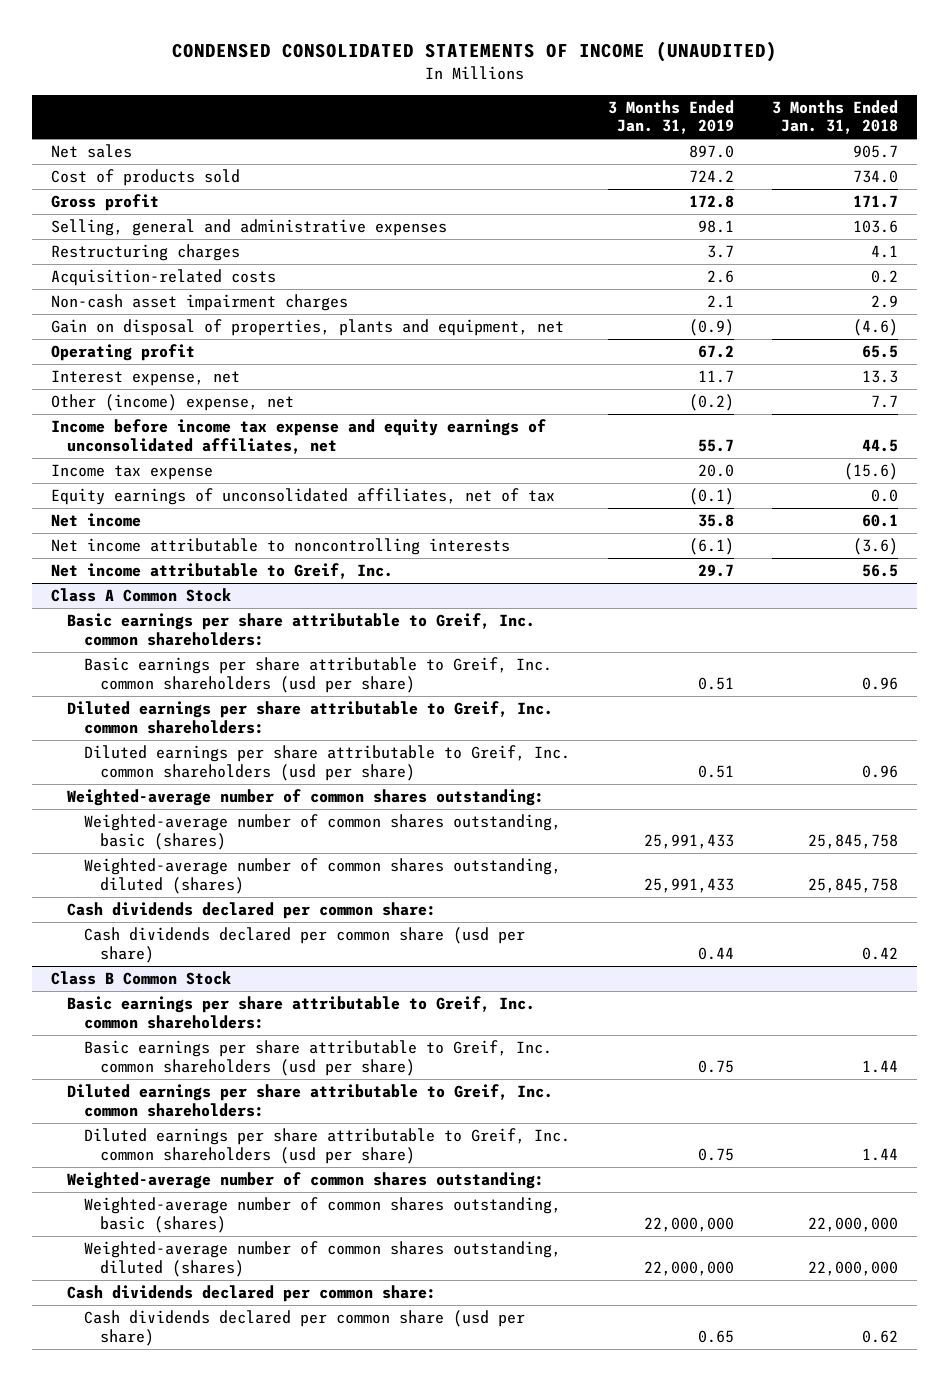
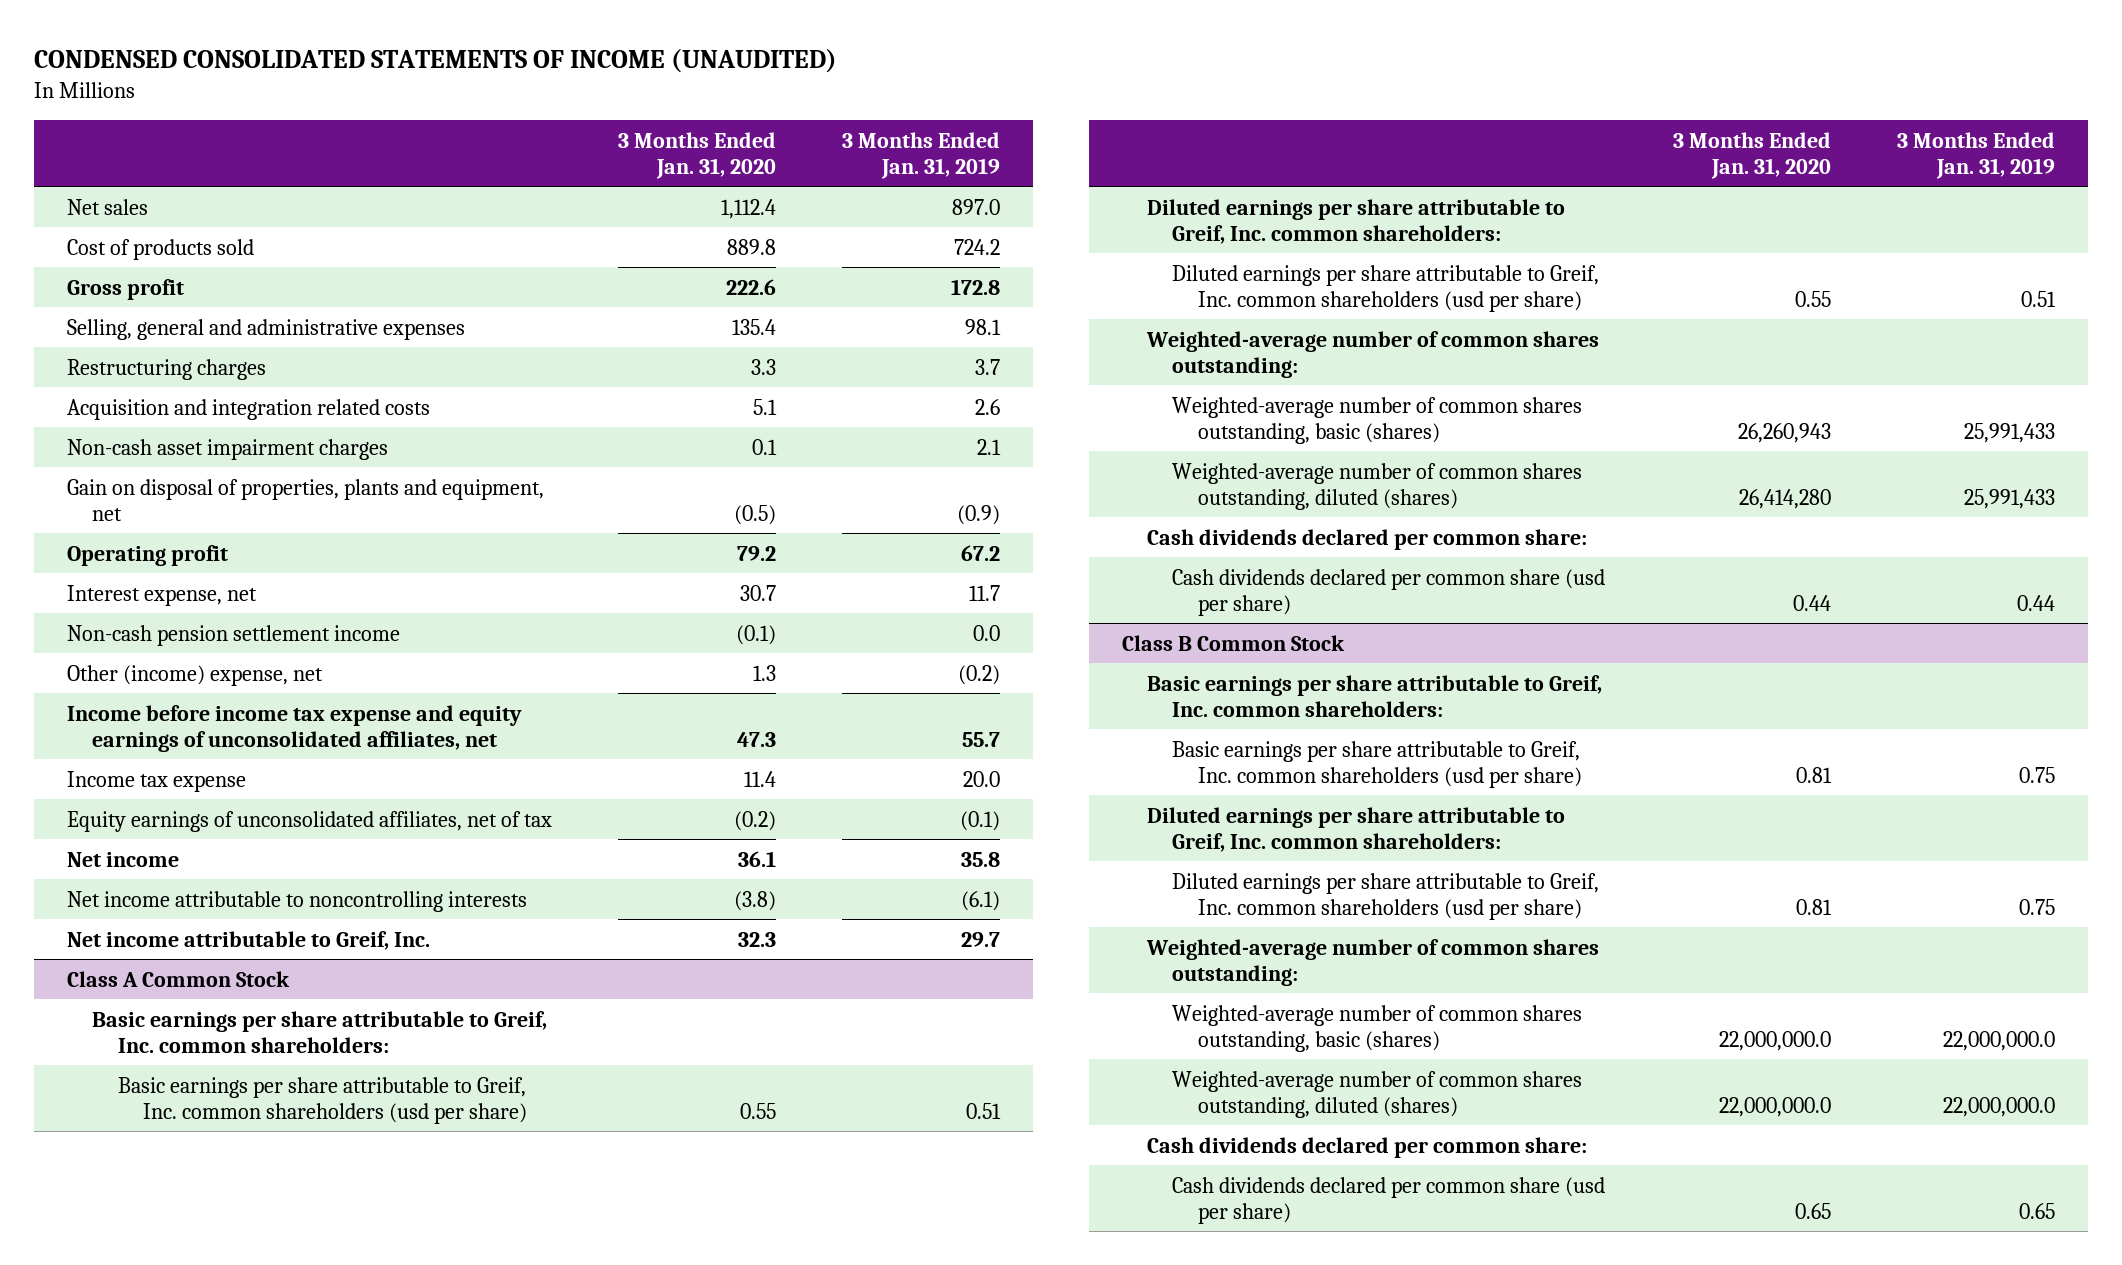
- | 3 Months Ended Jan. 31, 2019 | 3 Months Ended Jan. 31, 2018
+ | 3 Months Ended Jan. 31, 2020 | 3 Months Ended Jan. 31, 2019
- Acquisition-related costs | 2.6 | 0.2
+ Acquisition and integration related costs | 5.1 | 2.6
+ Non-cash pension settlement income | (0.1) | 0.0
@ Class B Common Stock
- Weighted-average number of common shares outstanding, basic (shares) | 22,000,000 | 22,000,000
- Weighted-average number of common shares outstanding, diluted (shares) | 22,000,000 | 22,000,000
+ Weighted-average number of common shares outstanding, basic (shares) | 22,000,000.0 | 22,000,000.0
+ Weighted-average number of common shares outstanding, diluted (shares) | 22,000,000.0 | 22,000,000.0

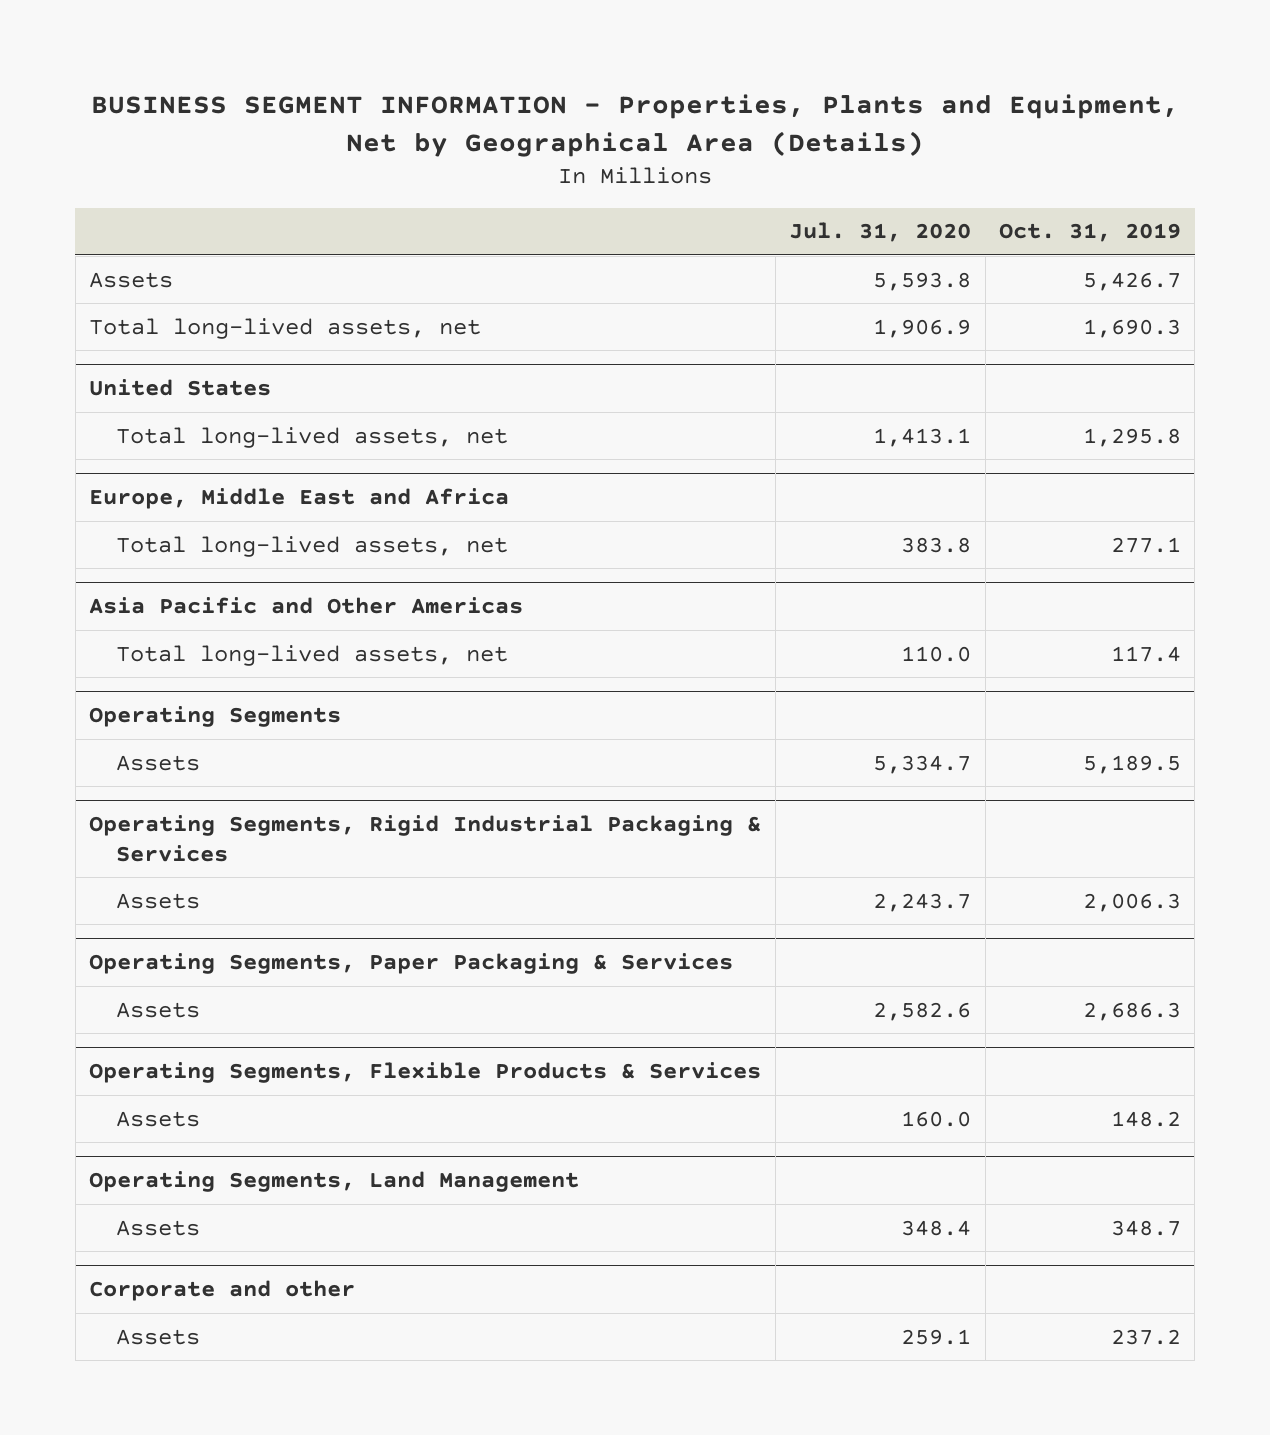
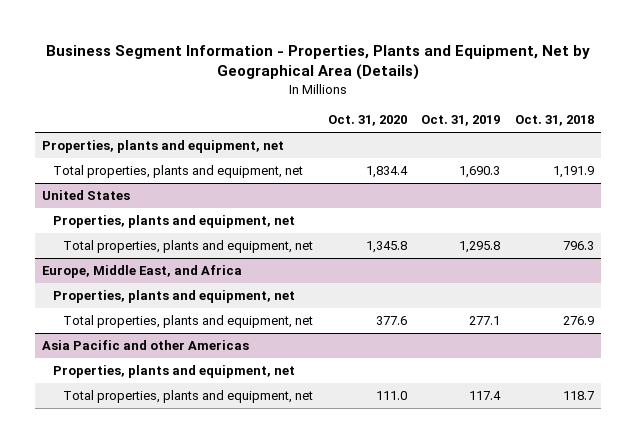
- BUSINESS SEGMENT INFORMATION - Properties, Plants and Equipment, Net by Geographical Area (Details)
+ Business Segment Information - Properties, Plants and Equipment, Net by Geographical Area (Details)
- | Jul. 31, 2020 | Oct. 31, 2019
+ | Oct. 31, 2020 | Oct. 31, 2019 | Oct. 31, 2018
- Assets | 5,593.8 | 5,426.7
- Total long-lived assets, net | 1,906.9 | 1,690.3
+ Properties, plants and equipment, net
+ Total properties, plants and equipment, net | 1,834.4 | 1,690.3 | 1,191.9
@ United States
- Total long-lived assets, net | 1,413.1 | 1,295.8
- Europe, Middle East and Africa
- Total long-lived assets, net | 383.8 | 277.1
- Asia Pacific and Other Americas
- Total long-lived assets, net | 110.0 | 117.4
- Operating Segments
- Assets | 5,334.7 | 5,189.5
- Operating Segments, Rigid Industrial Packaging & Services
- Assets | 2,243.7 | 2,006.3
- Operating Segments, Paper Packaging & Services
- Assets | 2,582.6 | 2,686.3
- Operating Segments, Flexible Products & Services
- Assets | 160.0 | 148.2
- Operating Segments, Land Management
- Assets | 348.4 | 348.7
- Corporate and other
- Assets | 259.1 | 237.2
@ United States
+ Properties, plants and equipment, net
+ Total properties, plants and equipment, net | 1,345.8 | 1,295.8 | 796.3
+ Europe, Middle East, and Africa
+ Properties, plants and equipment, net
+ Total properties, plants and equipment, net | 377.6 | 277.1 | 276.9
+ Asia Pacific and other Americas
+ Properties, plants and equipment, net
+ Total properties, plants and equipment, net | 111.0 | 117.4 | 118.7

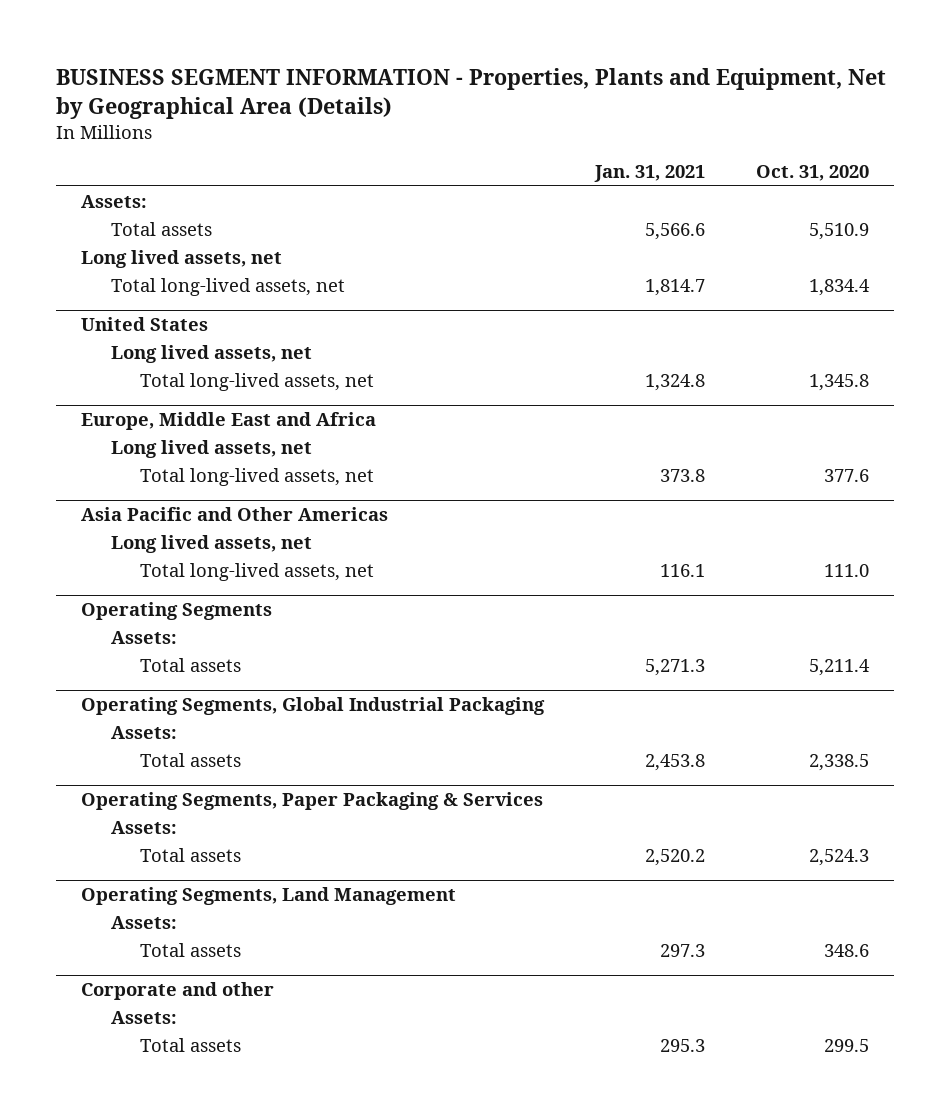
- Business Segment Information - Properties, Plants and Equipment, Net by Geographical Area (Details)
+ BUSINESS SEGMENT INFORMATION - Properties, Plants and Equipment, Net by Geographical Area (Details)
- | Oct. 31, 2020 | Oct. 31, 2019 | Oct. 31, 2018
+ | Jan. 31, 2021 | Oct. 31, 2020
- Properties, plants and equipment, net
- Total properties, plants and equipment, net | 1,834.4 | 1,690.3 | 1,191.9
+ Assets:
+ Total assets | 5,566.6 | 5,510.9
+ Long lived assets, net
+ Total long-lived assets, net | 1,814.7 | 1,834.4
@ United States
- Properties, plants and equipment, net
- Total properties, plants and equipment, net | 1,345.8 | 1,295.8 | 796.3
- Europe, Middle East, and Africa
- Properties, plants and equipment, net
- Total properties, plants and equipment, net | 377.6 | 277.1 | 276.9
- Asia Pacific and other Americas
- Properties, plants and equipment, net
- Total properties, plants and equipment, net | 111.0 | 117.4 | 118.7
@ United States
+ Long lived assets, net
+ Total long-lived assets, net | 1,324.8 | 1,345.8
+ Europe, Middle East and Africa
+ Long lived assets, net
+ Total long-lived assets, net | 373.8 | 377.6
+ Asia Pacific and Other Americas
+ Long lived assets, net
+ Total long-lived assets, net | 116.1 | 111.0
+ Operating Segments
+ Assets:
+ Total assets | 5,271.3 | 5,211.4
+ Operating Segments, Global Industrial Packaging
+ Assets:
+ Total assets | 2,453.8 | 2,338.5
+ Operating Segments, Paper Packaging & Services
+ Assets:
+ Total assets | 2,520.2 | 2,524.3
+ Operating Segments, Land Management
+ Assets:
+ Total assets | 297.3 | 348.6
+ Corporate and other
+ Assets:
+ Total assets | 295.3 | 299.5

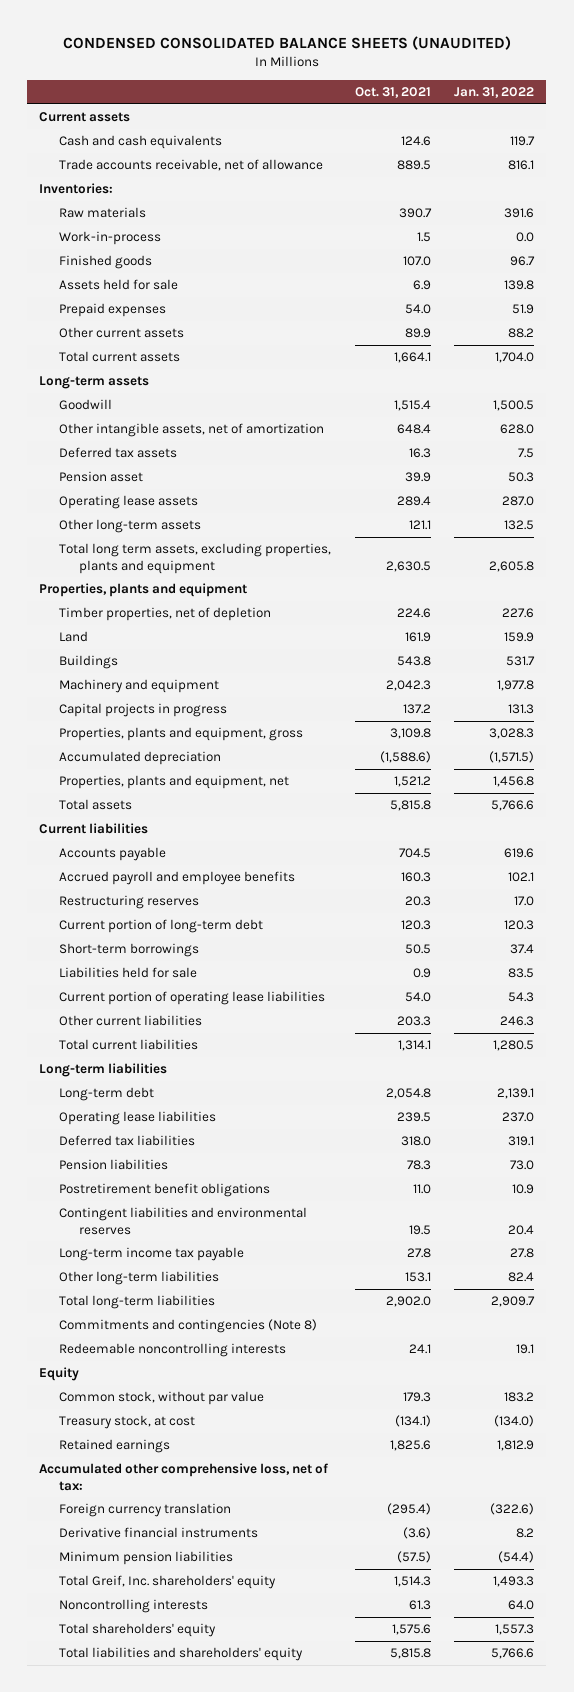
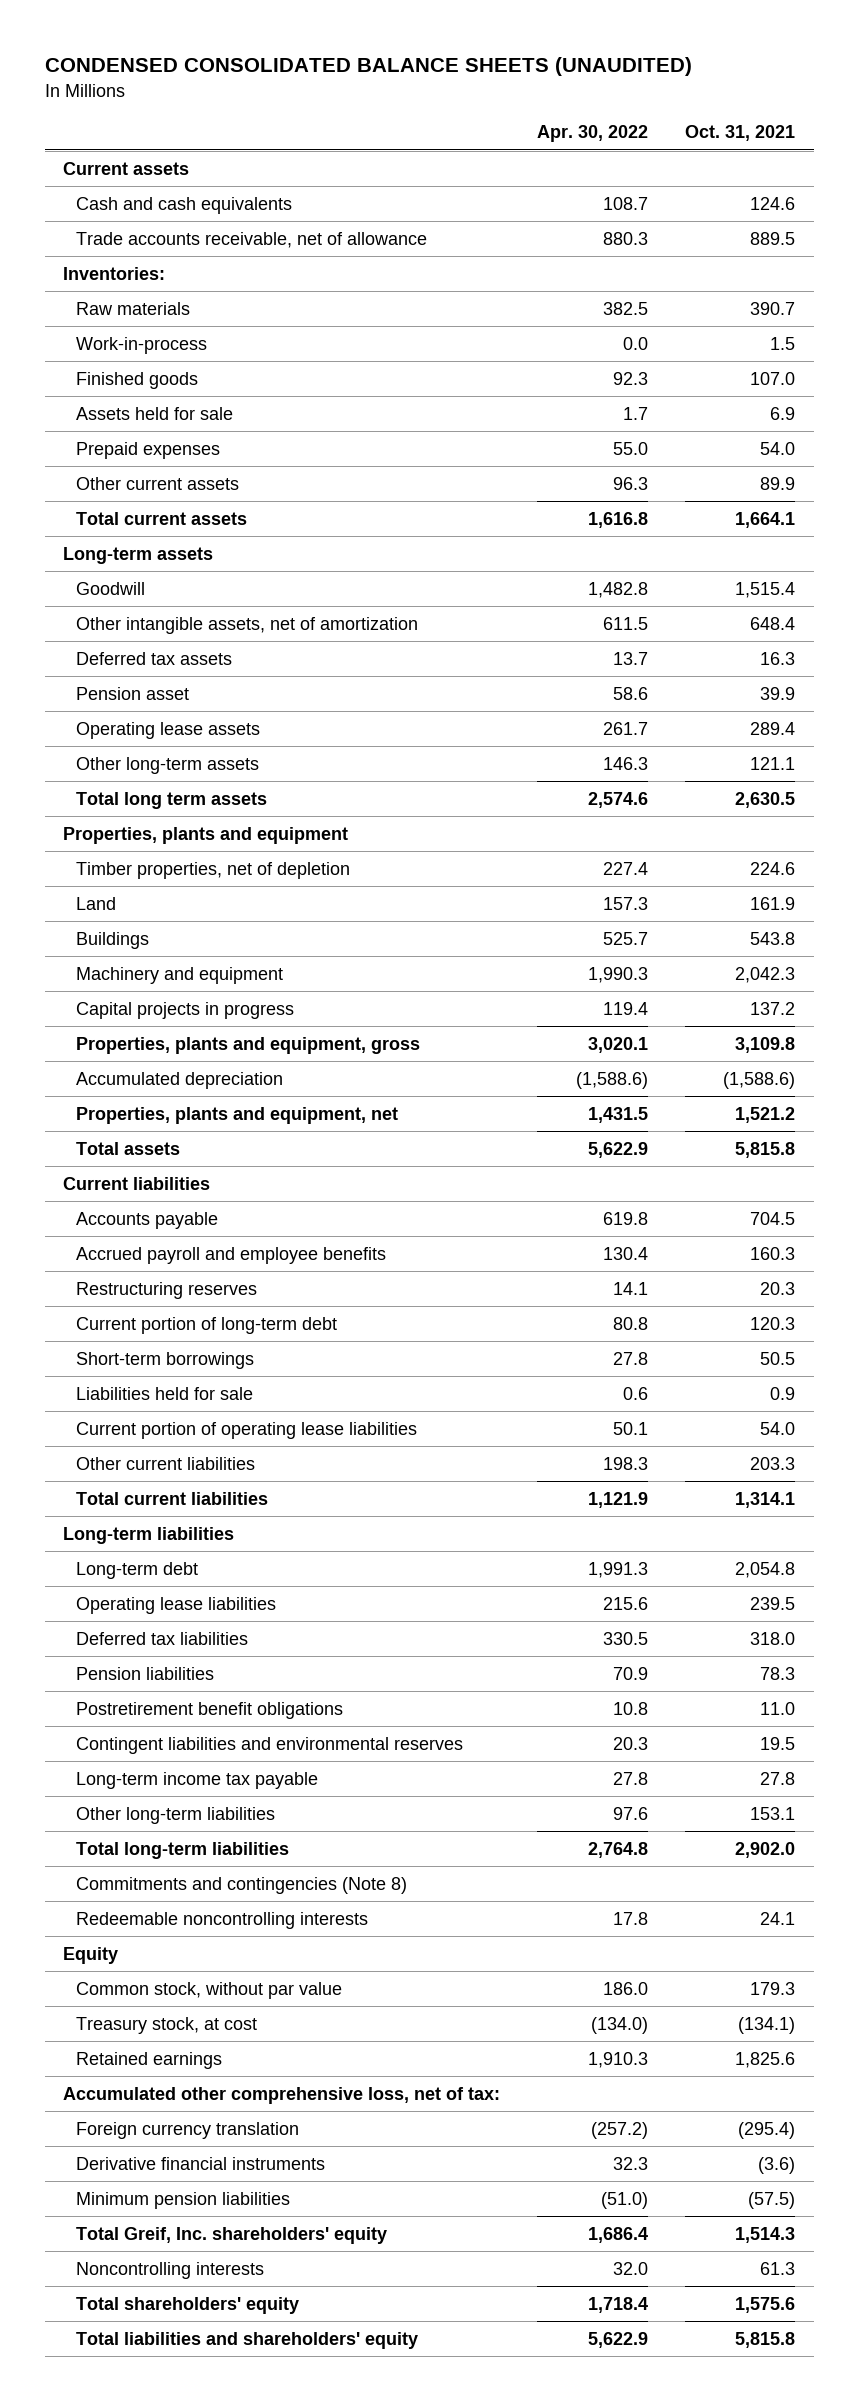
- | Oct. 31, 2021 | Jan. 31, 2022
+ | Apr. 30, 2022 | Oct. 31, 2021
- Total long term assets, excluding properties, plants and equipment | 2,630.5 | 2,605.8
+ Total long term assets | 2,574.6 | 2,630.5

